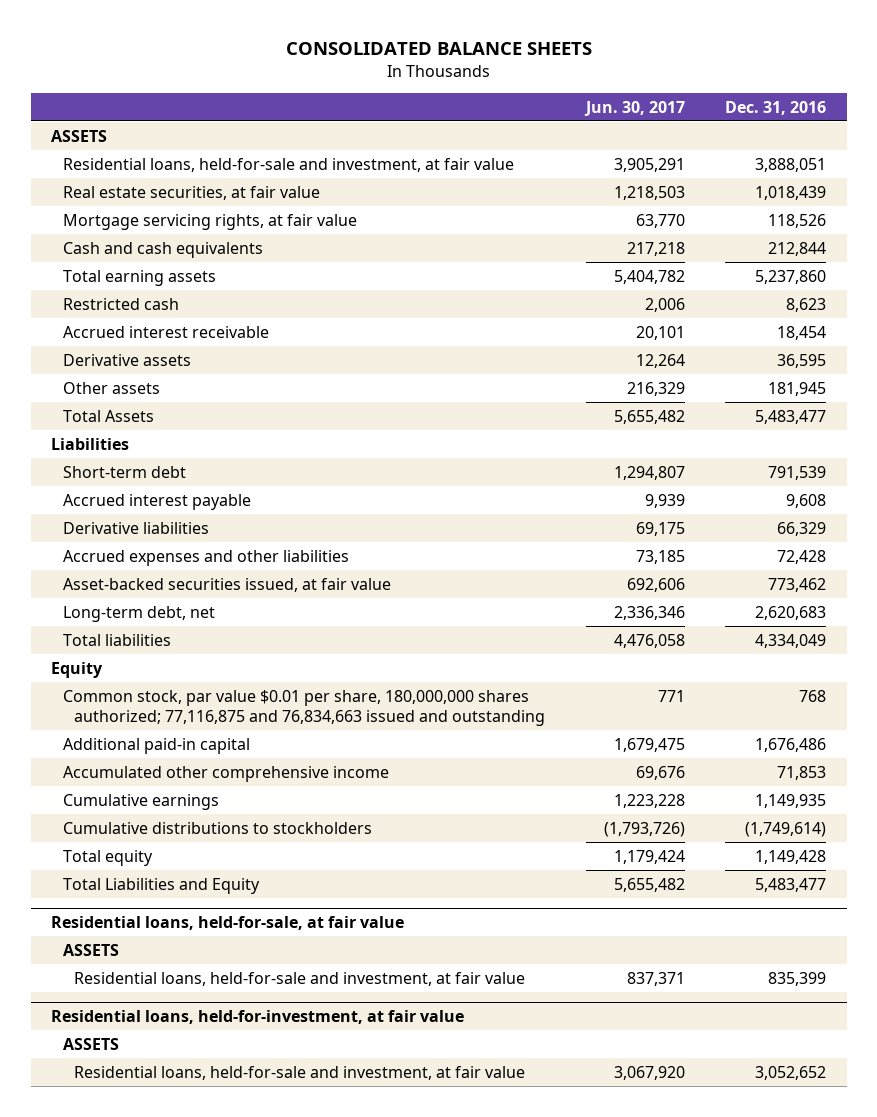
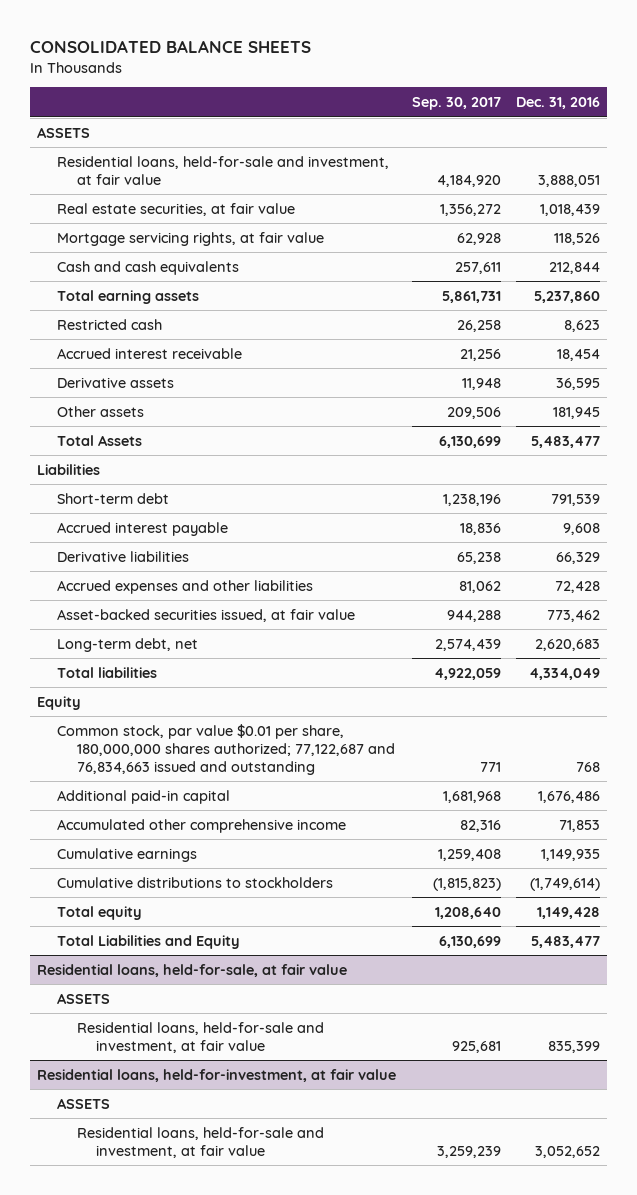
- | Jun. 30, 2017 | Dec. 31, 2016
+ | Sep. 30, 2017 | Dec. 31, 2016
- Common stock, par value $0.01 per share, 180,000,000 shares authorized; 77,116,875 and 76,834,663 issued and outstanding | 771 | 768
+ Common stock, par value $0.01 per share, 180,000,000 shares authorized; 77,122,687 and 76,834,663 issued and outstanding | 771 | 768

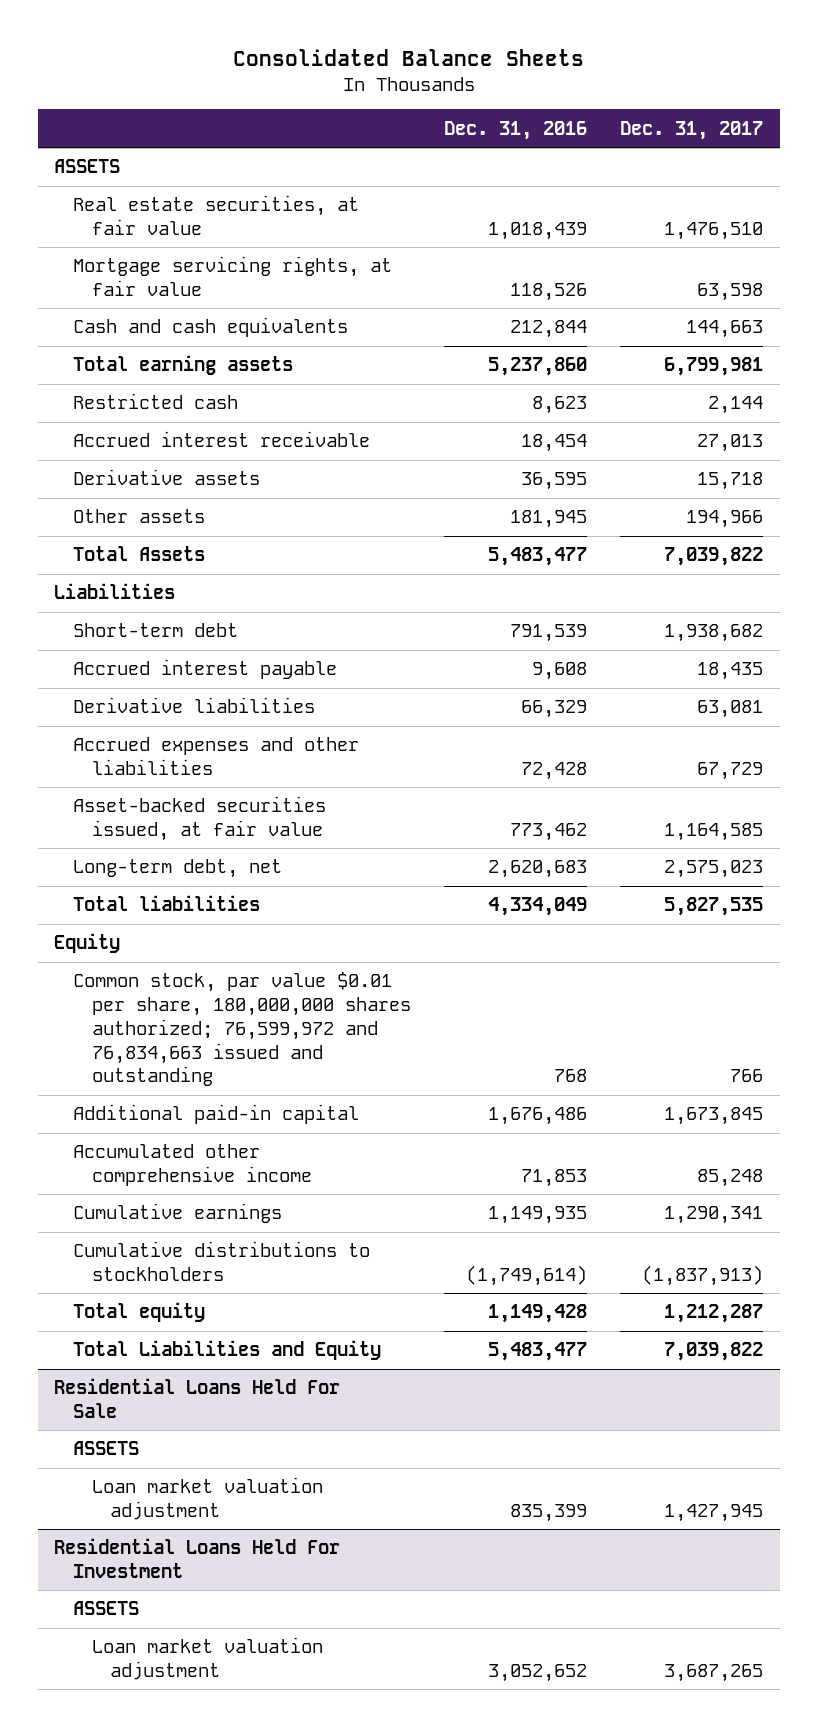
- CONSOLIDATED BALANCE SHEETS
+ Consolidated Balance Sheets
- | Sep. 30, 2017 | Dec. 31, 2016
+ | Dec. 31, 2016 | Dec. 31, 2017
- Residential loans, held-for-sale and investment, at fair value | 4,184,920 | 3,888,051
- Common stock, par value $0.01 per share, 180,000,000 shares authorized; 77,122,687 and 76,834,663 issued and outstanding | 771 | 768
+ Common stock, par value $0.01 per share, 180,000,000 shares authorized; 76,599,972 and 76,834,663 issued and outstanding | 768 | 766
- Residential loans, held-for-sale, at fair value
+ Residential Loans Held For Sale
- Residential loans, held-for-sale and investment, at fair value | 925,681 | 835,399
- Residential loans, held-for-investment, at fair value
+ Loan market valuation adjustment | 835,399 | 1,427,945
+ Residential Loans Held For Investment
- Residential loans, held-for-sale and investment, at fair value | 3,259,239 | 3,052,652
+ Loan market valuation adjustment | 3,052,652 | 3,687,265

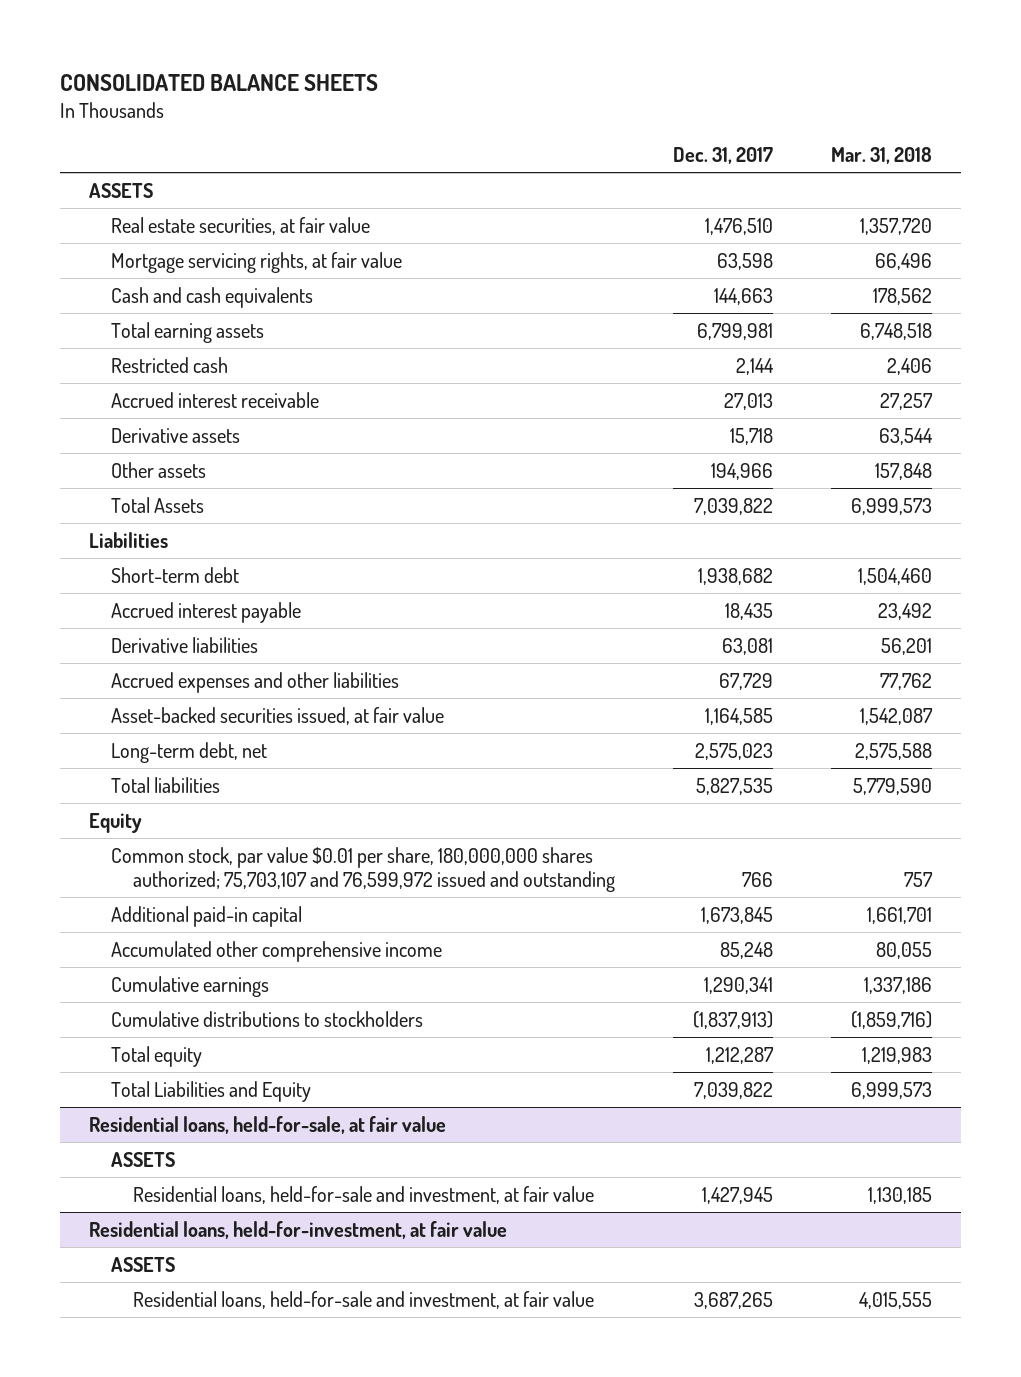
- Consolidated Balance Sheets
+ CONSOLIDATED BALANCE SHEETS
- | Dec. 31, 2016 | Dec. 31, 2017
+ | Dec. 31, 2017 | Mar. 31, 2018
- Common stock, par value $0.01 per share, 180,000,000 shares authorized; 76,599,972 and 76,834,663 issued and outstanding | 768 | 766
+ Common stock, par value $0.01 per share, 180,000,000 shares authorized; 75,703,107 and 76,599,972 issued and outstanding | 766 | 757
- Residential Loans Held For Sale
+ Residential loans, held-for-sale, at fair value
- Loan market valuation adjustment | 835,399 | 1,427,945
- Residential Loans Held For Investment
+ Residential loans, held-for-sale and investment, at fair value | 1,427,945 | 1,130,185
+ Residential loans, held-for-investment, at fair value
- Loan market valuation adjustment | 3,052,652 | 3,687,265
+ Residential loans, held-for-sale and investment, at fair value | 3,687,265 | 4,015,555

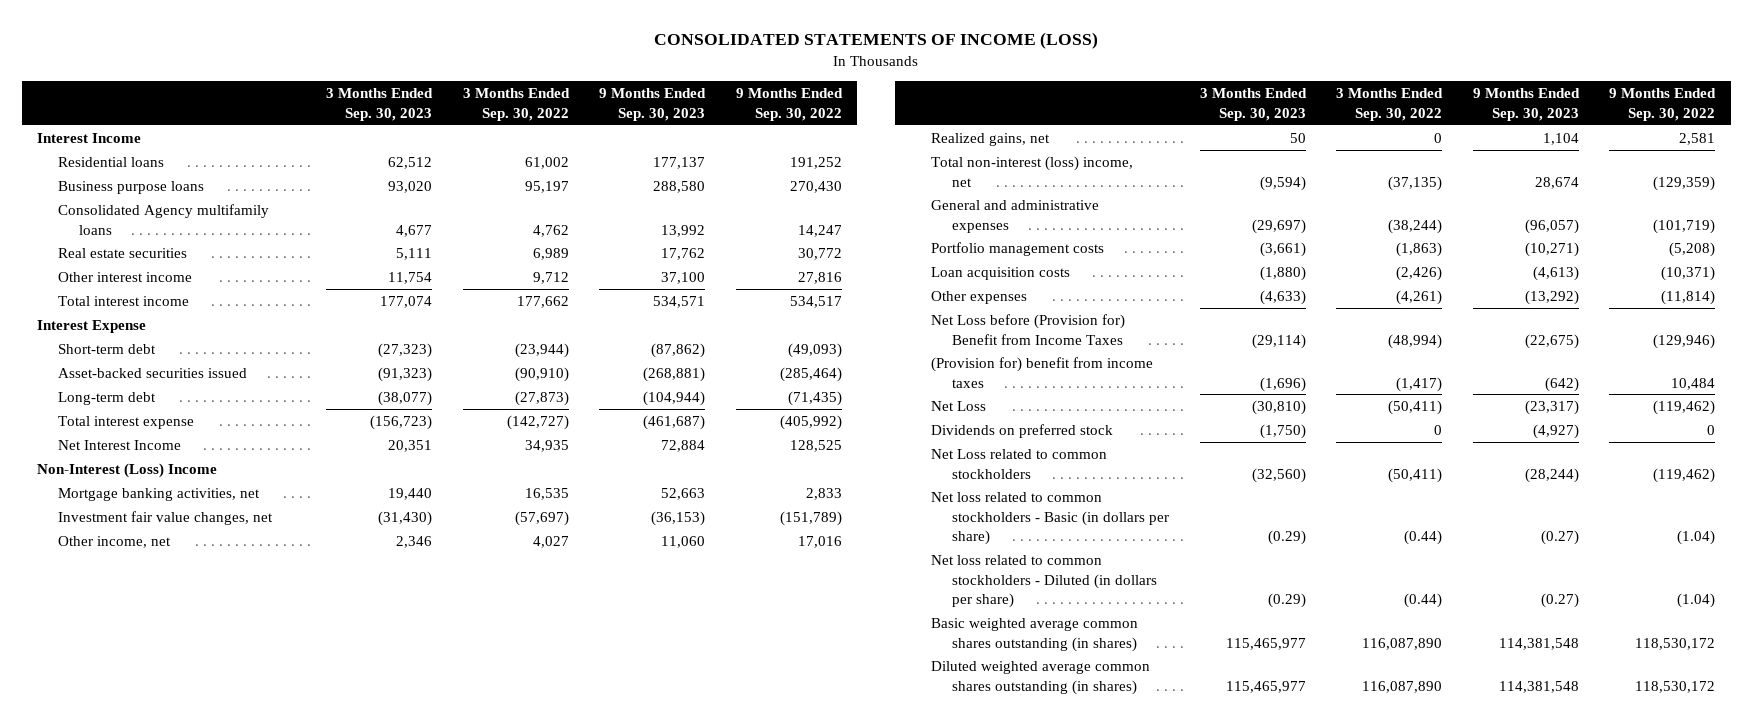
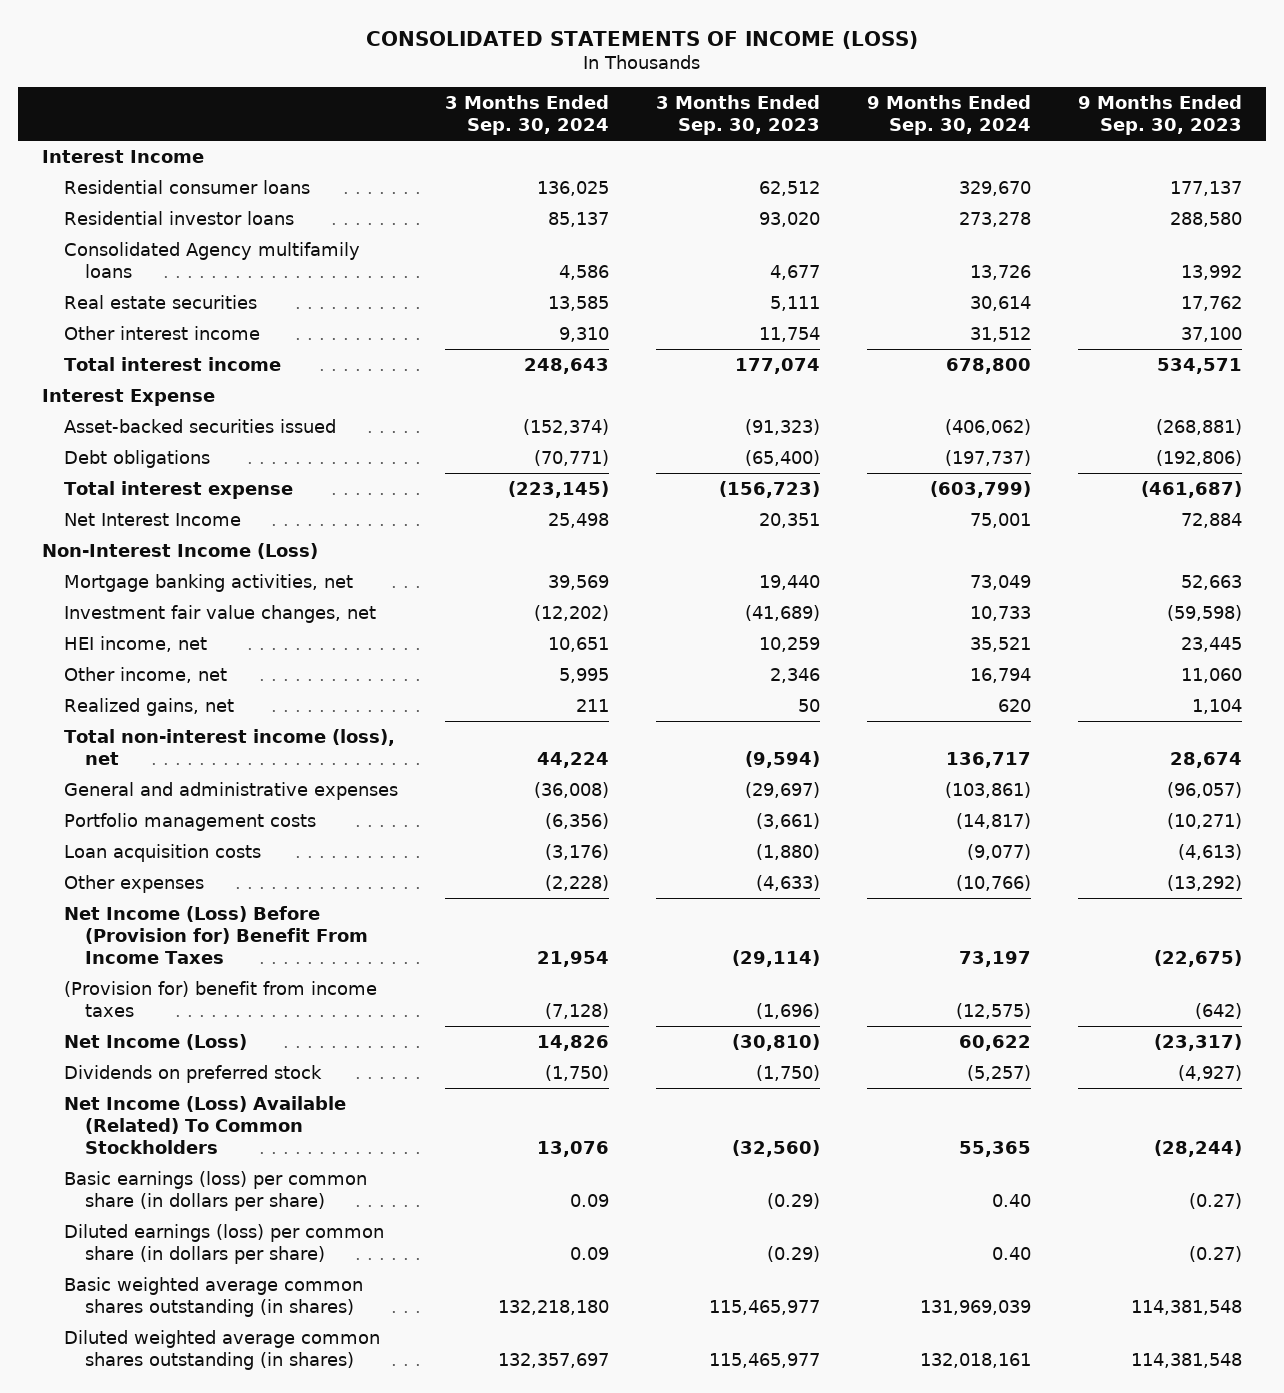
- | 3 Months Ended Sep. 30, 2023 | 3 Months Ended Sep. 30, 2022 | 9 Months Ended Sep. 30, 2023 | 9 Months Ended Sep. 30, 2022
+ | 3 Months Ended Sep. 30, 2024 | 3 Months Ended Sep. 30, 2023 | 9 Months Ended Sep. 30, 2024 | 9 Months Ended Sep. 30, 2023
- Residential loans | 62,512 | 61,002 | 177,137 | 191,252
- Business purpose loans | 93,020 | 95,197 | 288,580 | 270,430
+ Residential consumer loans | 136,025 | 62,512 | 329,670 | 177,137
+ Residential investor loans | 85,137 | 93,020 | 273,278 | 288,580
- Short-term debt | (27,323) | (23,944) | (87,862) | (49,093)
- Long-term debt | (38,077) | (27,873) | (104,944) | (71,435)
+ Debt obligations | (70,771) | (65,400) | (197,737) | (192,806)
- Non-Interest (Loss) Income
+ Non-Interest Income (Loss)
- Investment fair value changes, net | (31,430) | (57,697) | (36,153) | (151,789)
+ Investment fair value changes, net | (12,202) | (41,689) | 10,733 | (59,598)
+ HEI income, net | 10,651 | 10,259 | 35,521 | 23,445
- Total non-interest (loss) income, net | (9,594) | (37,135) | 28,674 | (129,359)
+ Total non-interest income (loss), net | 44,224 | (9,594) | 136,717 | 28,674
- Net Loss before (Provision for) Benefit from Income Taxes | (29,114) | (48,994) | (22,675) | (129,946)
+ Net Income (Loss) Before (Provision for) Benefit From Income Taxes | 21,954 | (29,114) | 73,197 | (22,675)
- Net Loss | (30,810) | (50,411) | (23,317) | (119,462)
+ Net Income (Loss) | 14,826 | (30,810) | 60,622 | (23,317)
- Net Loss related to common stockholders | (32,560) | (50,411) | (28,244) | (119,462)
- Net loss related to common stockholders - Basic (in dollars per share) | (0.29) | (0.44) | (0.27) | (1.04)
- Net loss related to common stockholders - Diluted (in dollars per share) | (0.29) | (0.44) | (0.27) | (1.04)
+ Net Income (Loss) Available (Related) To Common Stockholders | 13,076 | (32,560) | 55,365 | (28,244)
+ Basic earnings (loss) per common share (in dollars per share) | 0.09 | (0.29) | 0.40 | (0.27)
+ Diluted earnings (loss) per common share (in dollars per share) | 0.09 | (0.29) | 0.40 | (0.27)

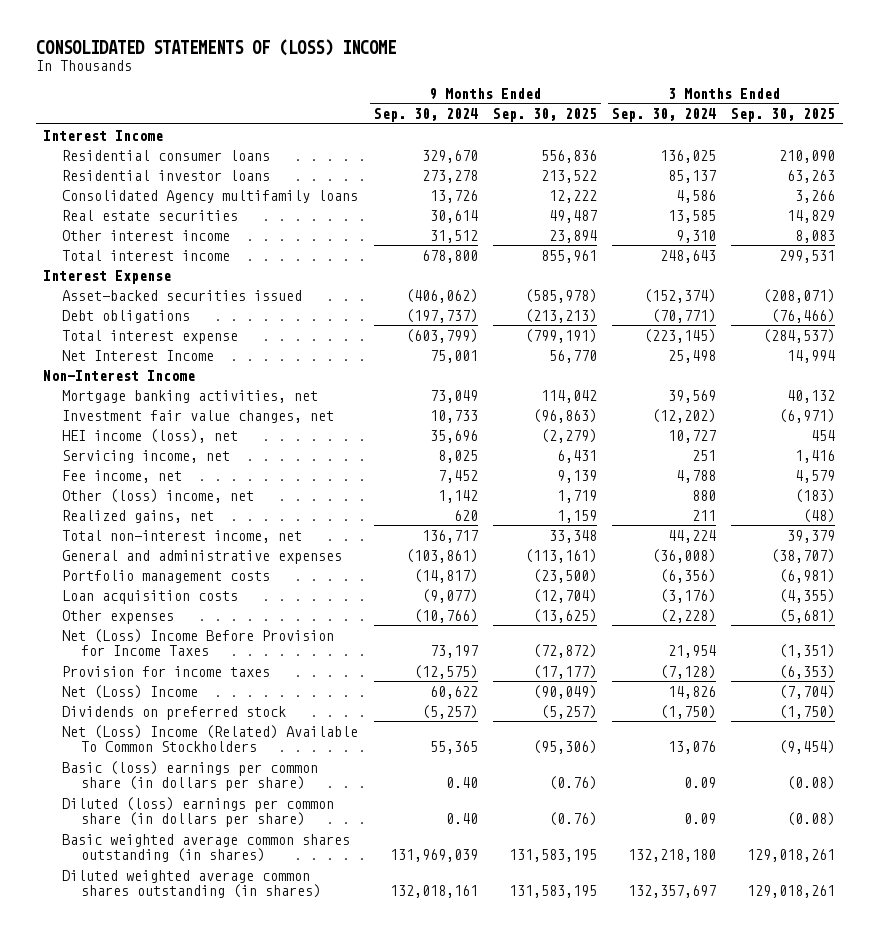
- CONSOLIDATED STATEMENTS OF INCOME (LOSS)
+ CONSOLIDATED STATEMENTS OF (LOSS) INCOME
- | 3 Months Ended Sep. 30, 2024 | 3 Months Ended Sep. 30, 2023 | 9 Months Ended Sep. 30, 2024 | 9 Months Ended Sep. 30, 2023
+ | 9 Months Ended Sep. 30, 2024 | 9 Months Ended Sep. 30, 2025 | 3 Months Ended Sep. 30, 2024 | 3 Months Ended Sep. 30, 2025
- Non-Interest Income (Loss)
+ Non-Interest Income
- HEI income, net | 10,651 | 10,259 | 35,521 | 23,445
- Other income, net | 5,995 | 2,346 | 16,794 | 11,060
+ HEI income (loss), net | 35,696 | (2,279) | 10,727 | 454
+ Servicing income, net | 8,025 | 6,431 | 251 | 1,416
+ Fee income, net | 7,452 | 9,139 | 4,788 | 4,579
+ Other (loss) income, net | 1,142 | 1,719 | 880 | (183)
- Total non-interest income (loss), net | 44,224 | (9,594) | 136,717 | 28,674
+ Total non-interest income, net | 136,717 | 33,348 | 44,224 | 39,379
- Net Income (Loss) Before (Provision for) Benefit From Income Taxes | 21,954 | (29,114) | 73,197 | (22,675)
- (Provision for) benefit from income taxes | (7,128) | (1,696) | (12,575) | (642)
- Net Income (Loss) | 14,826 | (30,810) | 60,622 | (23,317)
+ Net (Loss) Income Before Provision for Income Taxes | 73,197 | (72,872) | 21,954 | (1,351)
+ Provision for income taxes | (12,575) | (17,177) | (7,128) | (6,353)
+ Net (Loss) Income | 60,622 | (90,049) | 14,826 | (7,704)
- Net Income (Loss) Available (Related) To Common Stockholders | 13,076 | (32,560) | 55,365 | (28,244)
- Basic earnings (loss) per common share (in dollars per share) | 0.09 | (0.29) | 0.40 | (0.27)
- Diluted earnings (loss) per common share (in dollars per share) | 0.09 | (0.29) | 0.40 | (0.27)
+ Net (Loss) Income (Related) Available To Common Stockholders | 55,365 | (95,306) | 13,076 | (9,454)
+ Basic (loss) earnings per common share (in dollars per share) | 0.40 | (0.76) | 0.09 | (0.08)
+ Diluted (loss) earnings per common share (in dollars per share) | 0.40 | (0.76) | 0.09 | (0.08)

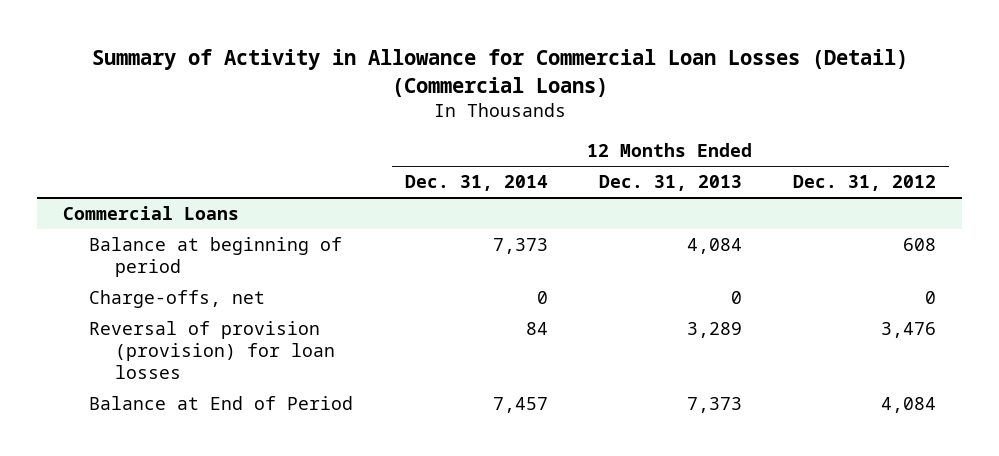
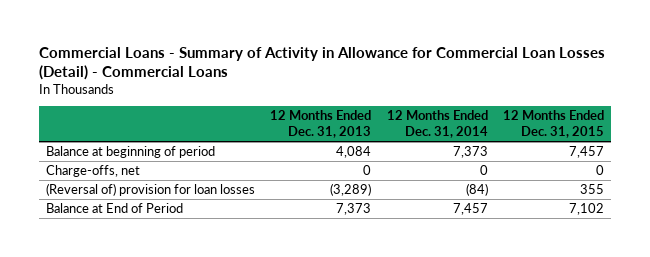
- Summary of Activity in Allowance for Commercial Loan Losses (Detail) (Commercial Loans)
+ Commercial Loans - Summary of Activity in Allowance for Commercial Loan Losses (Detail) - Commercial Loans
- | 12 Months Ended Dec. 31, 2014 | 12 Months Ended Dec. 31, 2013 | 12 Months Ended Dec. 31, 2012
+ | 12 Months Ended Dec. 31, 2013 | 12 Months Ended Dec. 31, 2014 | 12 Months Ended Dec. 31, 2015
- Commercial Loans
- Reversal of provision (provision) for loan losses | 84 | 3,289 | 3,476
+ (Reversal of) provision for loan losses | (3,289) | (84) | 355

